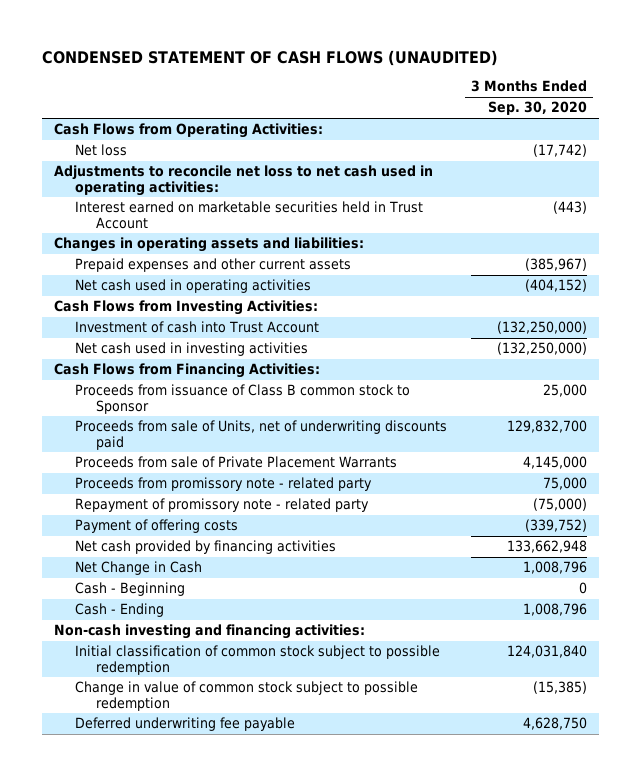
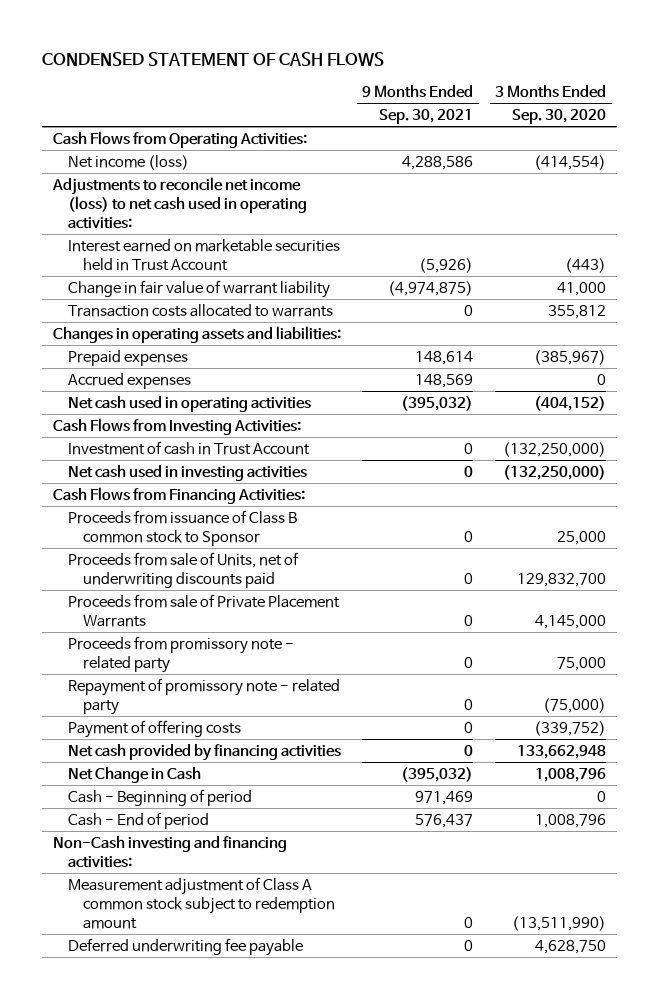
- CONDENSED STATEMENT OF CASH FLOWS (UNAUDITED)
+ CONDENSED STATEMENT OF CASH FLOWS
- | 3 Months Ended Sep. 30, 2020
+ | 9 Months Ended Sep. 30, 2021 | 3 Months Ended Sep. 30, 2020
- Net loss | (17,742)
- Adjustments to reconcile net loss to net cash used in operating activities:
+ Net income (loss) | 4,288,586 | (414,554)
+ Adjustments to reconcile net income (loss) to net cash used in operating activities:
+ Change in fair value of warrant liability | (4,974,875) | 41,000
+ Transaction costs allocated to warrants | 0 | 355,812
- Prepaid expenses and other current assets | (385,967)
+ Prepaid expenses | 148,614 | (385,967)
+ Accrued expenses | 148,569 | 0
- Investment of cash into Trust Account | (132,250,000)
+ Investment of cash in Trust Account | 0 | (132,250,000)
- Cash - Beginning | 0
- Cash - Ending | 1,008,796
- Non-cash investing and financing activities:
- Initial classification of common stock subject to possible redemption | 124,031,840
- Change in value of common stock subject to possible redemption | (15,385)
+ Cash - Beginning of period | 971,469 | 0
+ Cash - End of period | 576,437 | 1,008,796
+ Non-Cash investing and financing activities:
+ Measurement adjustment of Class A common stock subject to redemption amount | 0 | (13,511,990)

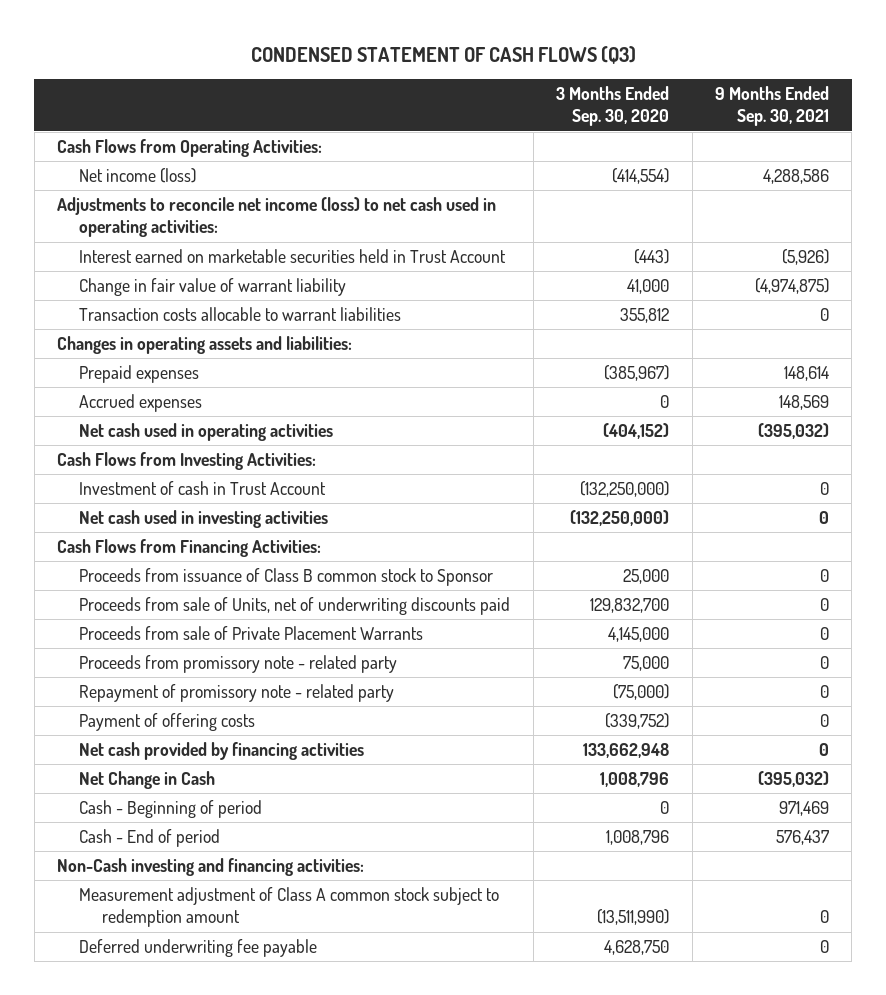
- CONDENSED STATEMENT OF CASH FLOWS
+ CONDENSED STATEMENT OF CASH FLOWS (Q3)
- | 9 Months Ended Sep. 30, 2021 | 3 Months Ended Sep. 30, 2020
+ | 3 Months Ended Sep. 30, 2020 | 9 Months Ended Sep. 30, 2021
- Transaction costs allocated to warrants | 0 | 355,812
+ Transaction costs allocable to warrant liabilities | 355,812 | 0

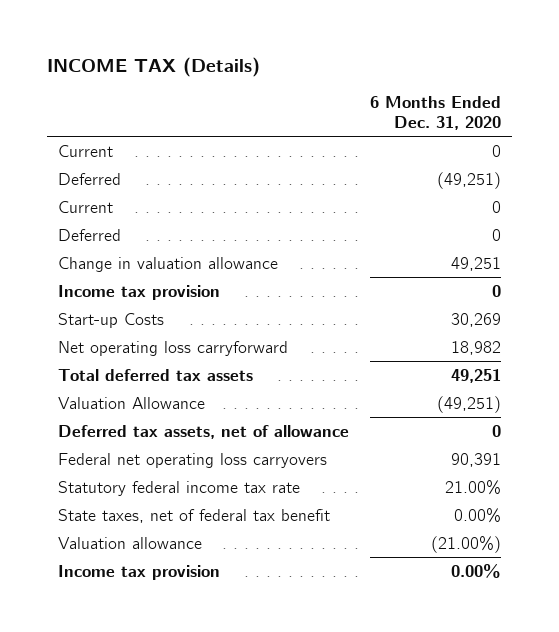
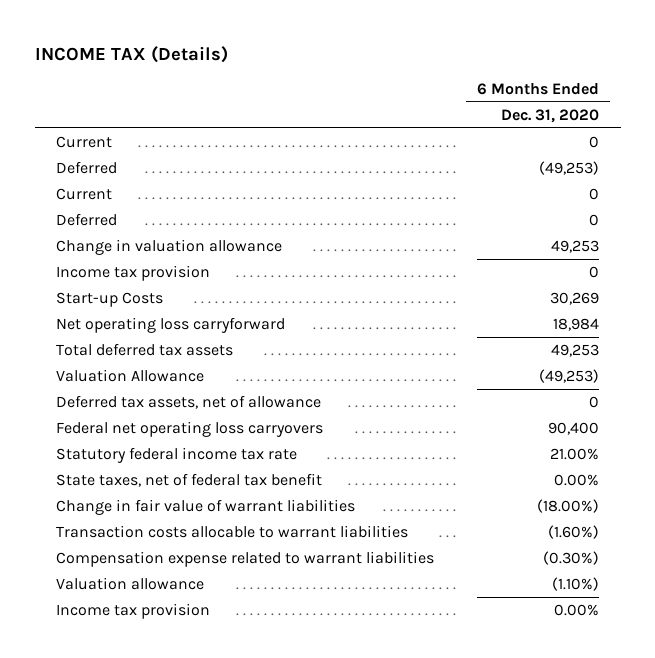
- Deferred | (49,251)
+ Deferred | (49,253)
- Change in valuation allowance | 49,251
+ Change in valuation allowance | 49,253
- Net operating loss carryforward | 18,982
- Total deferred tax assets | 49,251
- Valuation Allowance | (49,251)
+ Net operating loss carryforward | 18,984
+ Total deferred tax assets | 49,253
+ Valuation Allowance | (49,253)
- Federal net operating loss carryovers | 90,391
+ Federal net operating loss carryovers | 90,400
- Valuation allowance | (21.00%)
+ Change in fair value of warrant liabilities | (18.00%)
+ Transaction costs allocable to warrant liabilities | (1.60%)
+ Compensation expense related to warrant liabilities | (0.30%)
+ Valuation allowance | (1.10%)

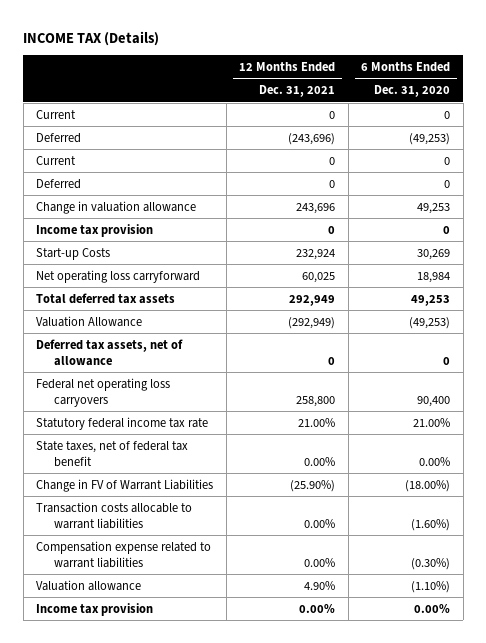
- | 6 Months Ended Dec. 31, 2020
+ | 12 Months Ended Dec. 31, 2021 | 6 Months Ended Dec. 31, 2020
- Change in fair value of warrant liabilities | (18.00%)
+ Change in FV of Warrant Liabilities | (25.90%) | (18.00%)

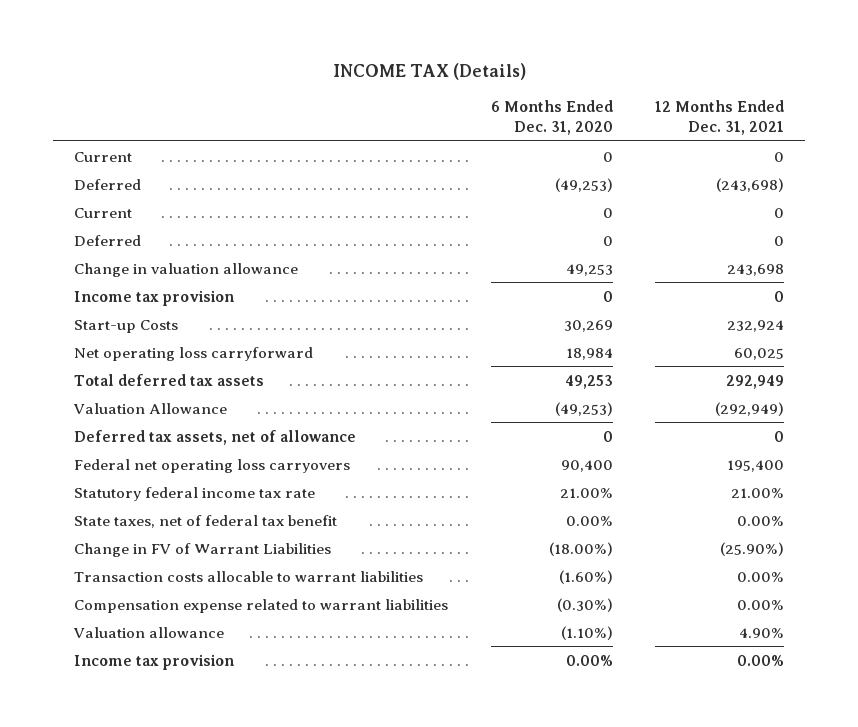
- | 12 Months Ended Dec. 31, 2021 | 6 Months Ended Dec. 31, 2020
+ | 6 Months Ended Dec. 31, 2020 | 12 Months Ended Dec. 31, 2021
- Deferred | (243,696) | (49,253)
+ Deferred | (49,253) | (243,698)
- Change in valuation allowance | 243,696 | 49,253
+ Change in valuation allowance | 49,253 | 243,698
- Federal net operating loss carryovers | 258,800 | 90,400
+ Federal net operating loss carryovers | 90,400 | 195,400

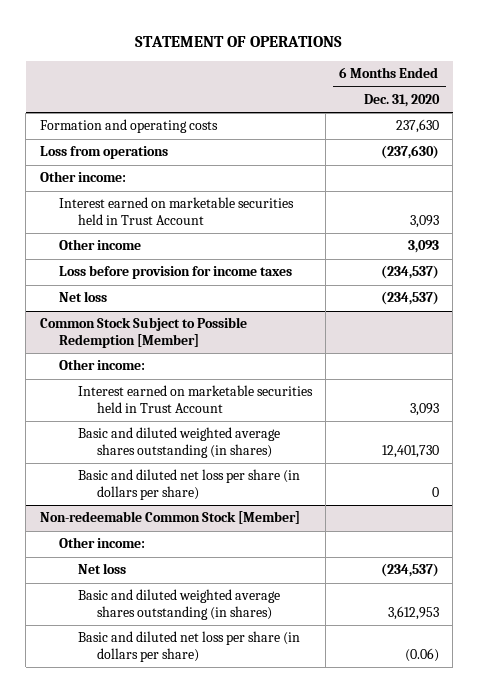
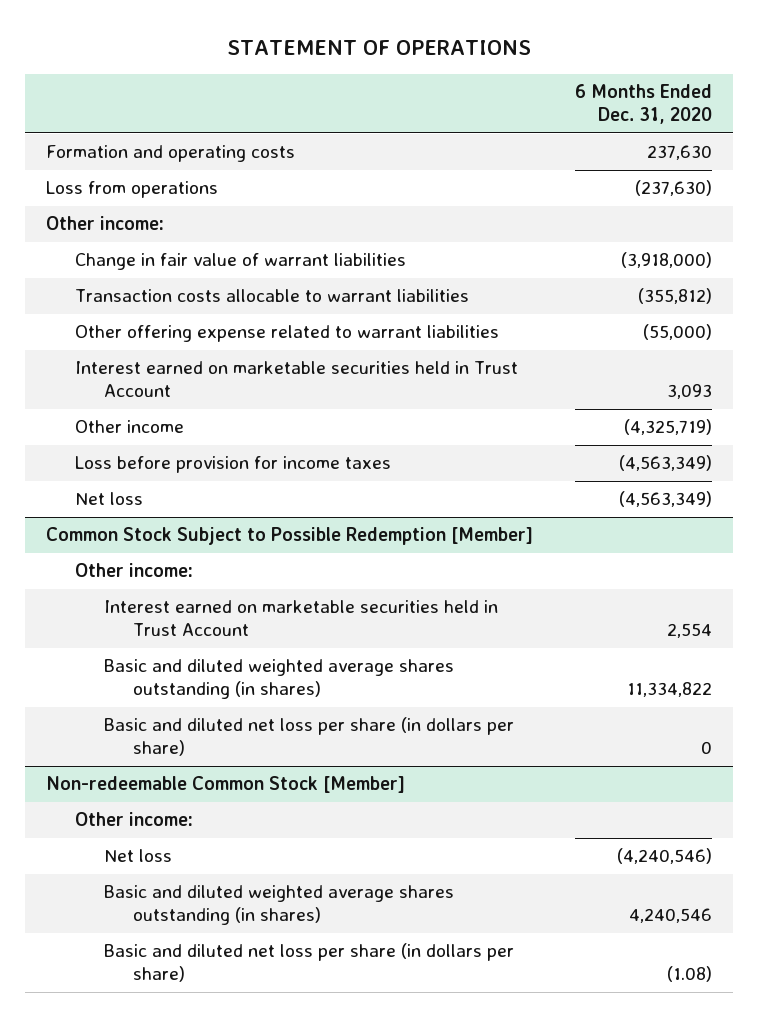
+ Change in fair value of warrant liabilities | (3,918,000)
+ Transaction costs allocable to warrant liabilities | (355,812)
+ Other offering expense related to warrant liabilities | (55,000)
- Other income | 3,093
- Loss before provision for income taxes | (234,537)
- Net loss | (234,537)
+ Other income | (4,325,719)
+ Loss before provision for income taxes | (4,563,349)
+ Net loss | (4,563,349)
@ Common Stock Subject to Possible Redemption [Member]
- Interest earned on marketable securities held in Trust Account | 3,093
- Basic and diluted weighted average shares outstanding (in shares) | 12,401,730
+ Interest earned on marketable securities held in Trust Account | 2,554
+ Basic and diluted weighted average shares outstanding (in shares) | 11,334,822
@ Non-redeemable Common Stock [Member]
- Net loss | (234,537)
- Basic and diluted weighted average shares outstanding (in shares) | 3,612,953
- Basic and diluted net loss per share (in dollars per share) | (0.06)
+ Net loss | (4,240,546)
+ Basic and diluted weighted average shares outstanding (in shares) | 4,240,546
+ Basic and diluted net loss per share (in dollars per share) | (1.08)

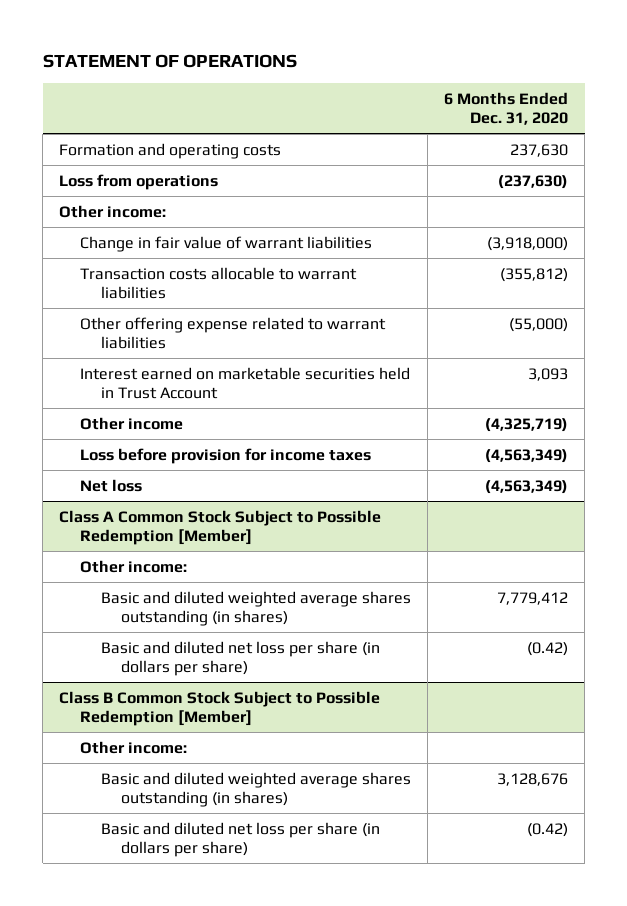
- Common Stock Subject to Possible Redemption [Member]
+ Class A Common Stock Subject to Possible Redemption [Member]
- Interest earned on marketable securities held in Trust Account | 2,554
- Basic and diluted weighted average shares outstanding (in shares) | 11,334,822
- Basic and diluted net loss per share (in dollars per share) | 0
- Non-redeemable Common Stock [Member]
+ Basic and diluted weighted average shares outstanding (in shares) | 7,779,412
+ Basic and diluted net loss per share (in dollars per share) | (0.42)
+ Class B Common Stock Subject to Possible Redemption [Member]
- Net loss | (4,240,546)
- Basic and diluted weighted average shares outstanding (in shares) | 4,240,546
- Basic and diluted net loss per share (in dollars per share) | (1.08)
+ Basic and diluted weighted average shares outstanding (in shares) | 3,128,676
+ Basic and diluted net loss per share (in dollars per share) | (0.42)

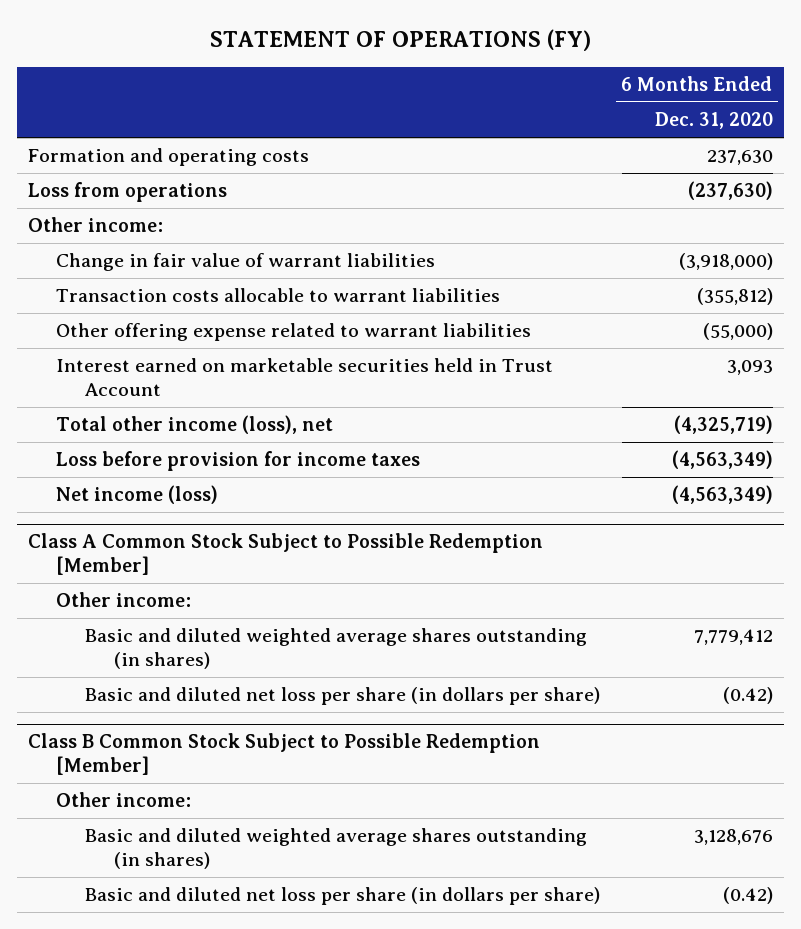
- STATEMENT OF OPERATIONS
+ STATEMENT OF OPERATIONS (FY)
- Other income | (4,325,719)
+ Total other income (loss), net | (4,325,719)
- Net loss | (4,563,349)
+ Net income (loss) | (4,563,349)

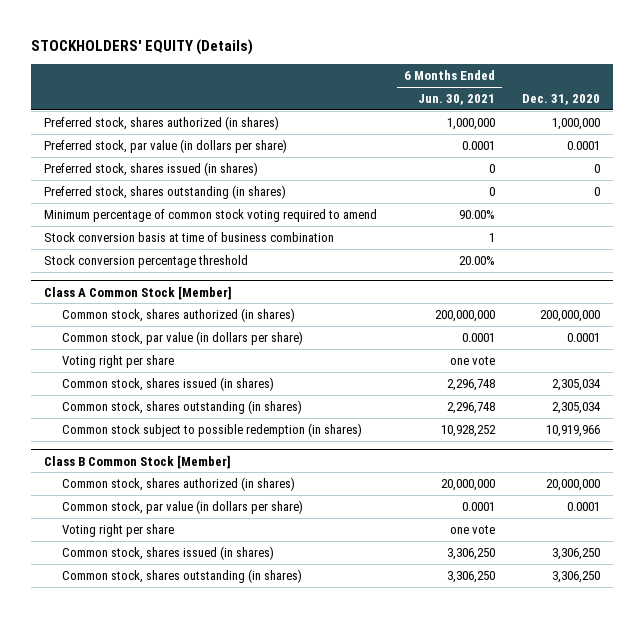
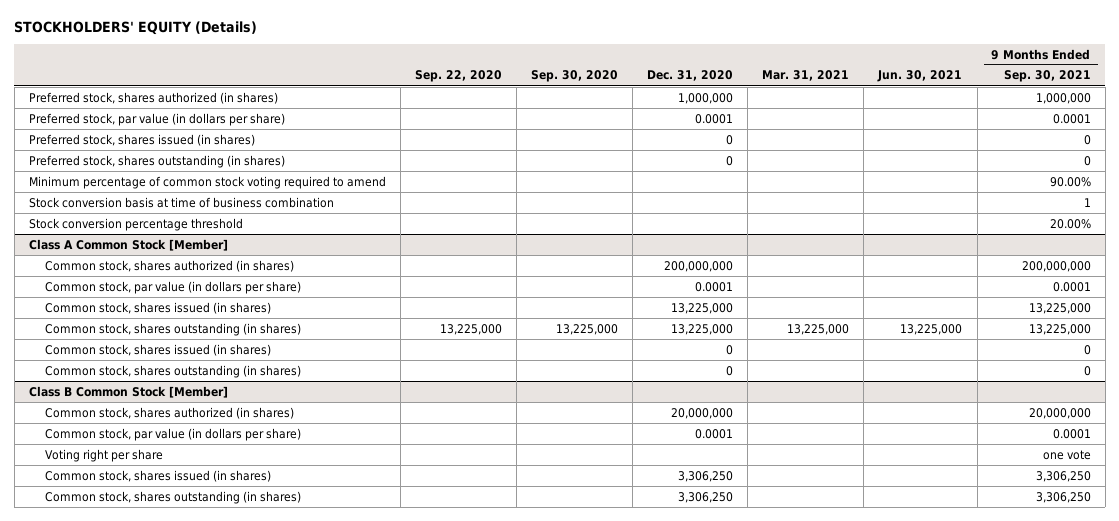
- | 6 Months Ended Jun. 30, 2021 | Dec. 31, 2020
+ | Sep. 22, 2020 | Sep. 30, 2020 | Dec. 31, 2020 | Mar. 31, 2021 | Jun. 30, 2021 | 9 Months Ended Sep. 30, 2021
@ Class A Common Stock [Member]
- Voting right per share | one vote |
- Common stock, shares issued (in shares) | 2,296,748 | 2,305,034
- Common stock, shares outstanding (in shares) | 2,296,748 | 2,305,034
- Common stock subject to possible redemption (in shares) | 10,928,252 | 10,919,966
+ Common stock, shares issued (in shares) | | | 13,225,000 | | | 13,225,000
+ Common stock, shares outstanding (in shares) | 13,225,000 | 13,225,000 | 13,225,000 | 13,225,000 | 13,225,000 | 13,225,000
+ Common stock, shares issued (in shares) | | | 0 | | | 0
+ Common stock, shares outstanding (in shares) | | | 0 | | | 0

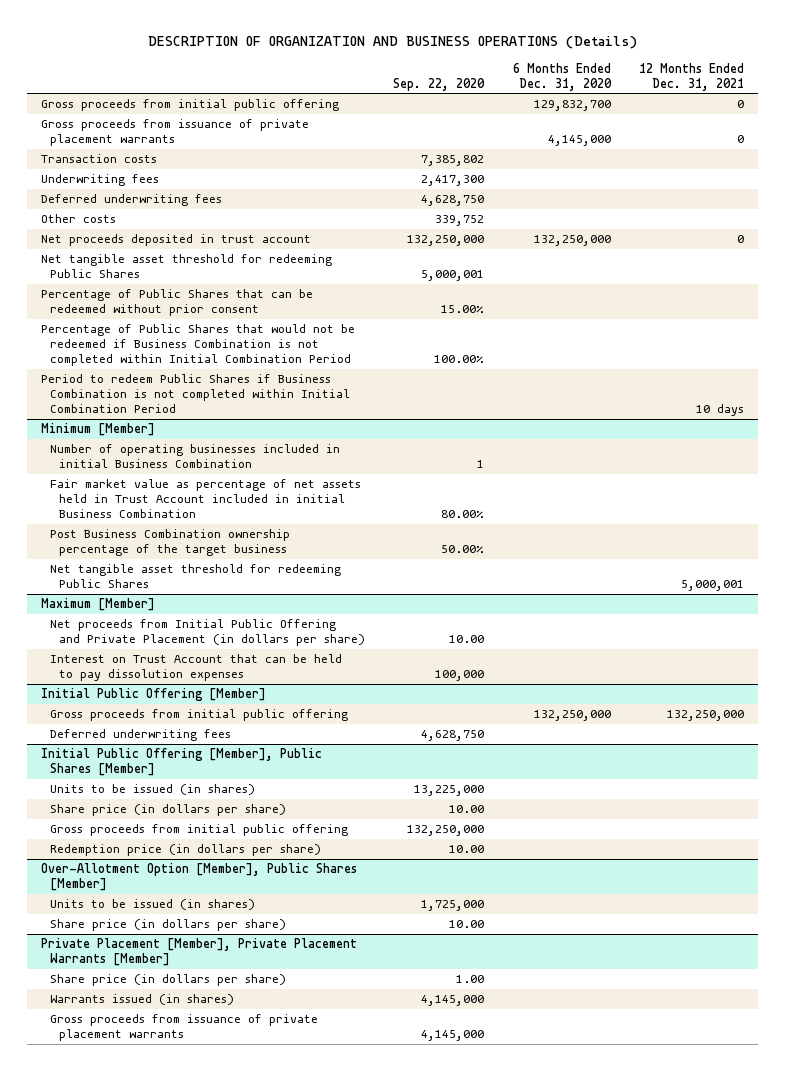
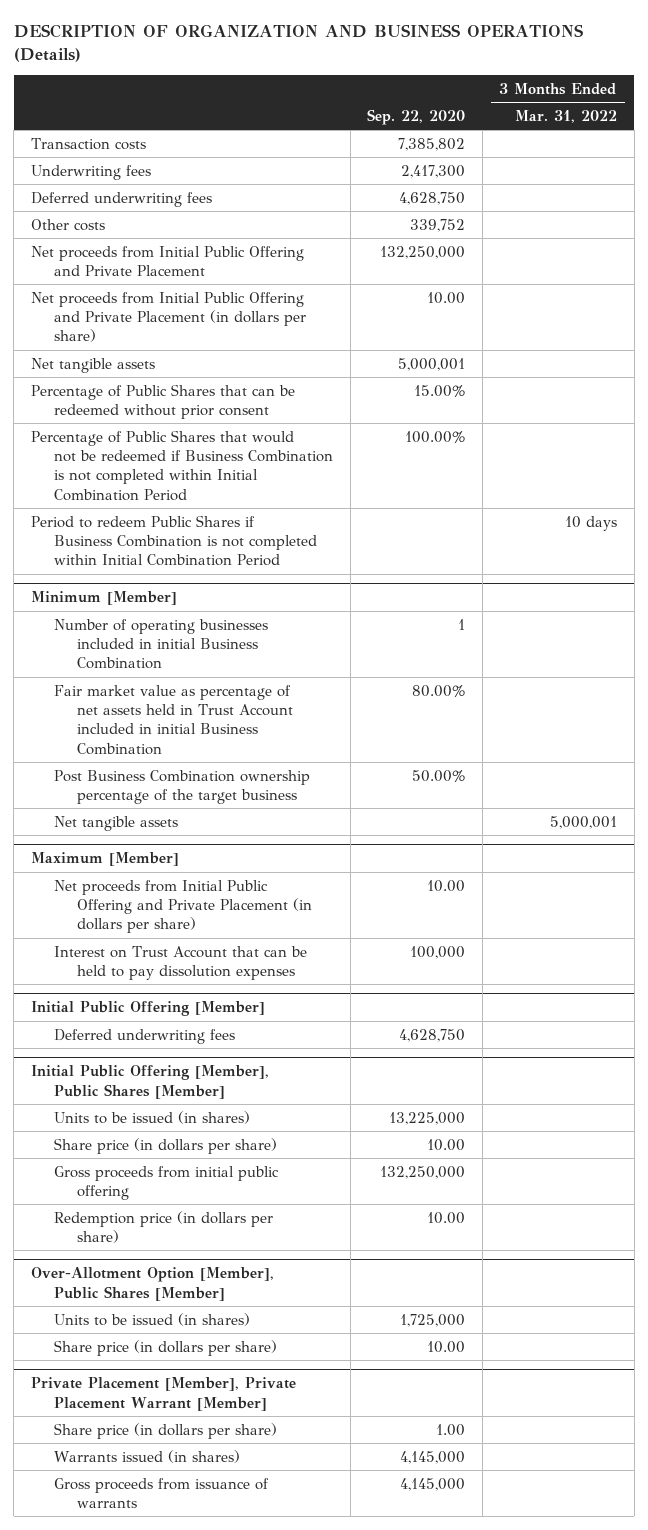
- | Sep. 22, 2020 | 6 Months Ended Dec. 31, 2020 | 12 Months Ended Dec. 31, 2021
+ | Sep. 22, 2020 | 3 Months Ended Mar. 31, 2022
- Gross proceeds from initial public offering | | 129,832,700 | 0
- Gross proceeds from issuance of private placement warrants | | 4,145,000 | 0
- Net proceeds deposited in trust account | 132,250,000 | 132,250,000 | 0
- Net tangible asset threshold for redeeming Public Shares | 5,000,001 | |
+ Net proceeds from Initial Public Offering and Private Placement | 132,250,000 |
+ Net proceeds from Initial Public Offering and Private Placement (in dollars per share) | 10.00 |
+ Net tangible assets | 5,000,001 |
@ Minimum [Member]
- Net tangible asset threshold for redeeming Public Shares | | | 5,000,001
+ Net tangible assets | | 5,000,001
@ Initial Public Offering [Member]
- Gross proceeds from initial public offering | | 132,250,000 | 132,250,000
- Private Placement [Member], Private Placement Warrants [Member]
+ Private Placement [Member], Private Placement Warrant [Member]
- Gross proceeds from issuance of private placement warrants | 4,145,000 | |
+ Gross proceeds from issuance of warrants | 4,145,000 |

